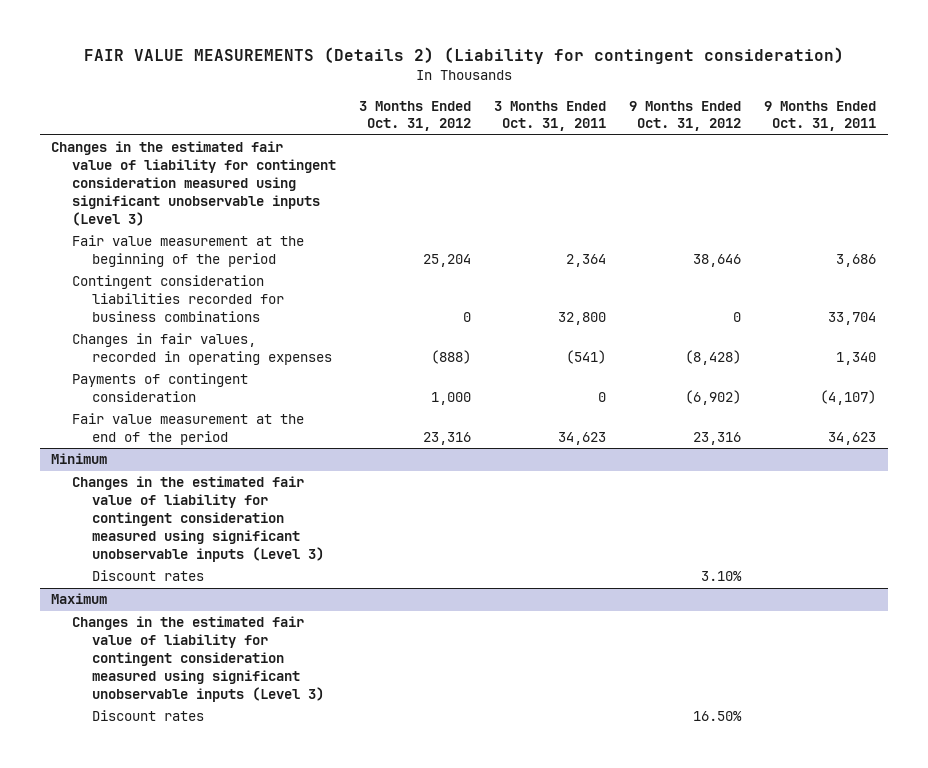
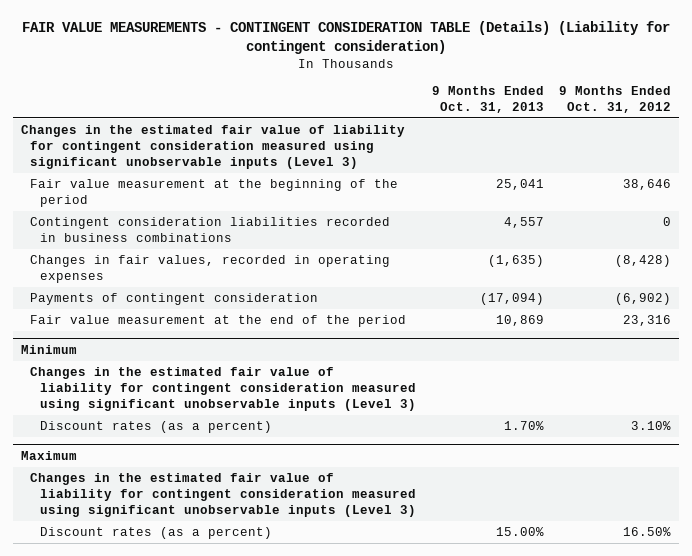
- FAIR VALUE MEASUREMENTS (Details 2) (Liability for contingent consideration)
+ FAIR VALUE MEASUREMENTS - CONTINGENT CONSIDERATION TABLE (Details) (Liability for contingent consideration)
- | 3 Months Ended Oct. 31, 2012 | 3 Months Ended Oct. 31, 2011 | 9 Months Ended Oct. 31, 2012 | 9 Months Ended Oct. 31, 2011
+ | 9 Months Ended Oct. 31, 2013 | 9 Months Ended Oct. 31, 2012
- Contingent consideration liabilities recorded for business combinations | 0 | 32,800 | 0 | 33,704
+ Contingent consideration liabilities recorded in business combinations | 4,557 | 0
@ Minimum
- Discount rates | | | 3.10% |
+ Discount rates (as a percent) | 1.70% | 3.10%
@ Maximum
- Discount rates | | | 16.50% |
+ Discount rates (as a percent) | 15.00% | 16.50%

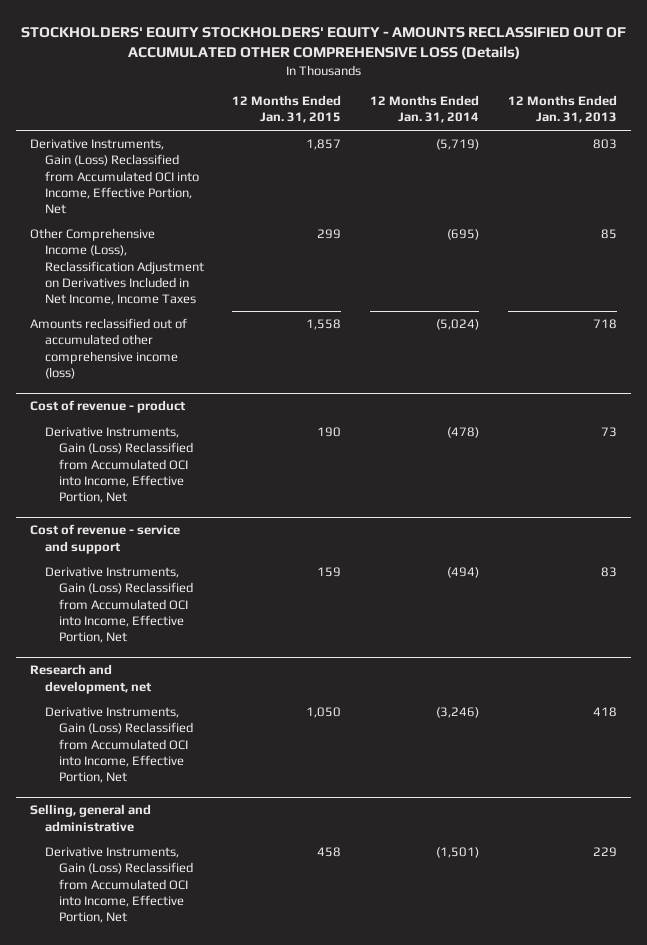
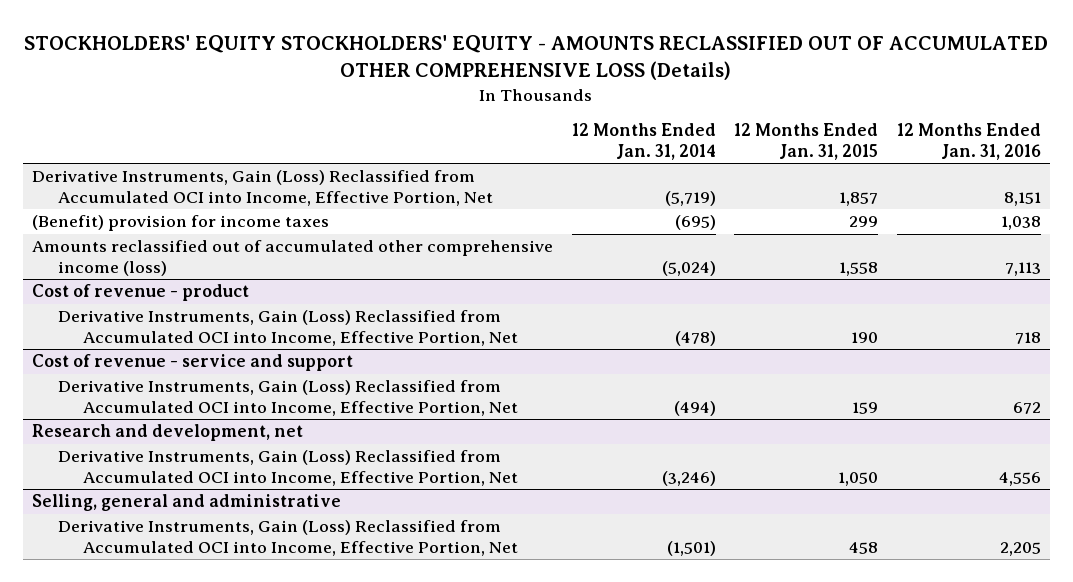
- | 12 Months Ended Jan. 31, 2015 | 12 Months Ended Jan. 31, 2014 | 12 Months Ended Jan. 31, 2013
+ | 12 Months Ended Jan. 31, 2014 | 12 Months Ended Jan. 31, 2015 | 12 Months Ended Jan. 31, 2016
- Other Comprehensive Income (Loss), Reclassification Adjustment on Derivatives Included in Net Income, Income Taxes | 299 | (695) | 85
+ (Benefit) provision for income taxes | (695) | 299 | 1,038

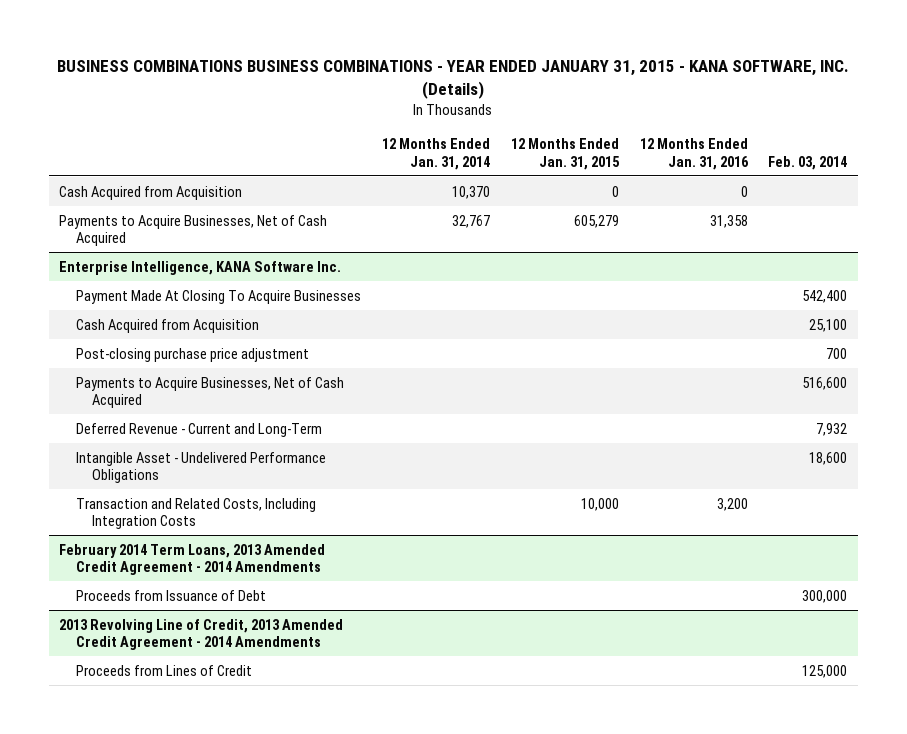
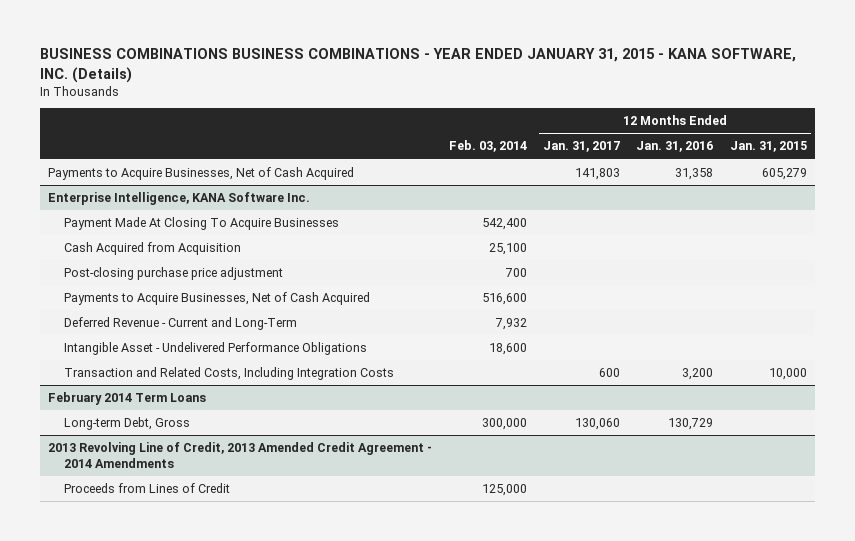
- | 12 Months Ended Jan. 31, 2014 | 12 Months Ended Jan. 31, 2015 | 12 Months Ended Jan. 31, 2016 | Feb. 03, 2014
+ | Feb. 03, 2014 | 12 Months Ended Jan. 31, 2017 | 12 Months Ended Jan. 31, 2016 | 12 Months Ended Jan. 31, 2015
- Cash Acquired from Acquisition | 10,370 | 0 | 0 |
- February 2014 Term Loans, 2013 Amended Credit Agreement - 2014 Amendments
- Proceeds from Issuance of Debt | | | | 300,000
+ February 2014 Term Loans
+ Long-term Debt, Gross | 300,000 | 130,060 | 130,729 |

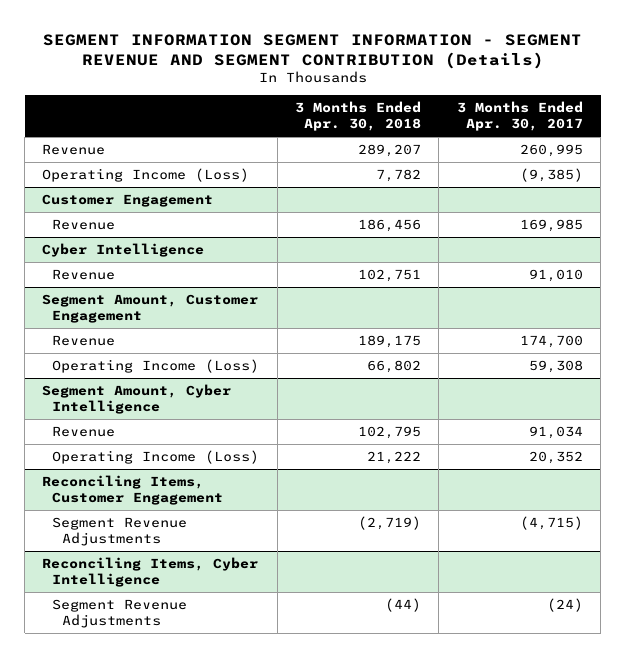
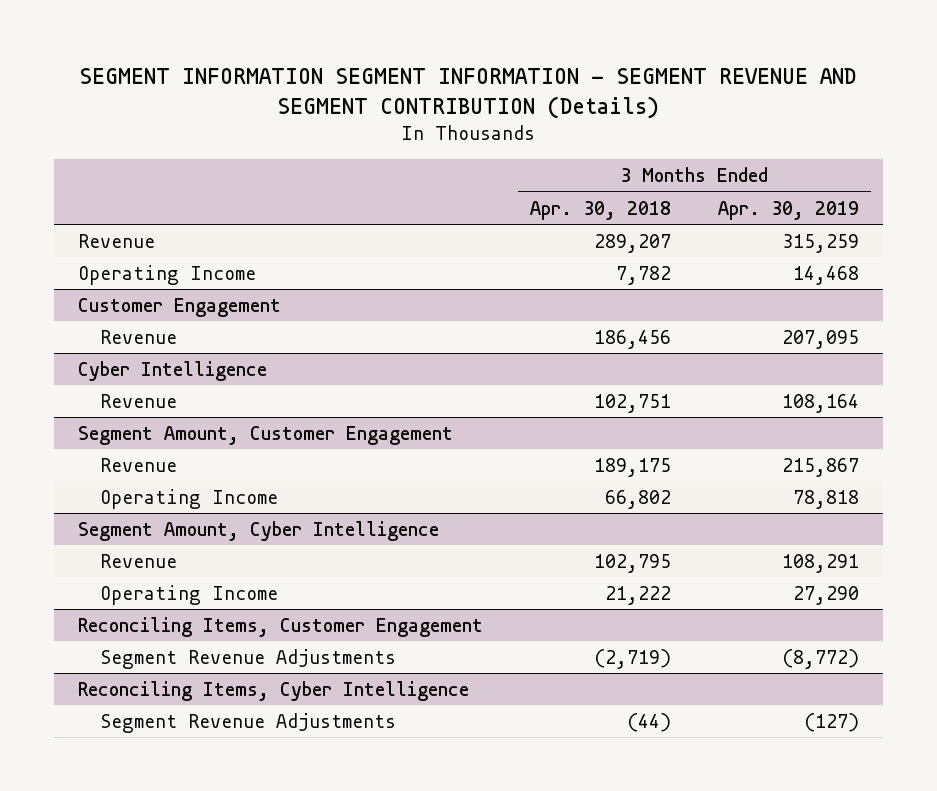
- | 3 Months Ended Apr. 30, 2018 | 3 Months Ended Apr. 30, 2017
+ | 3 Months Ended Apr. 30, 2018 | 3 Months Ended Apr. 30, 2019
- Operating Income (Loss) | 7,782 | (9,385)
+ Operating Income | 7,782 | 14,468
@ Segment Amount, Customer Engagement
- Operating Income (Loss) | 66,802 | 59,308
+ Operating Income | 66,802 | 78,818
@ Segment Amount, Cyber Intelligence
- Operating Income (Loss) | 21,222 | 20,352
+ Operating Income | 21,222 | 27,290

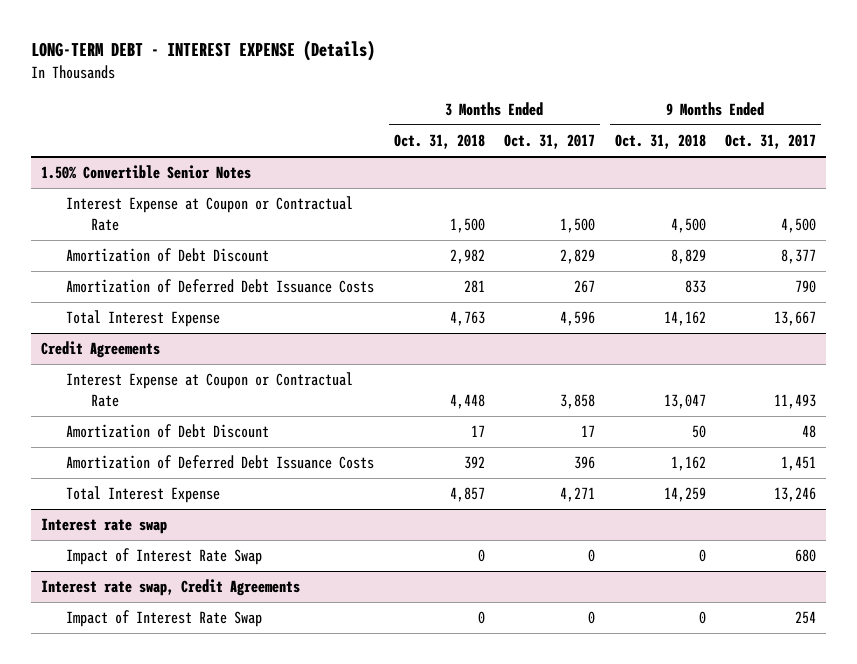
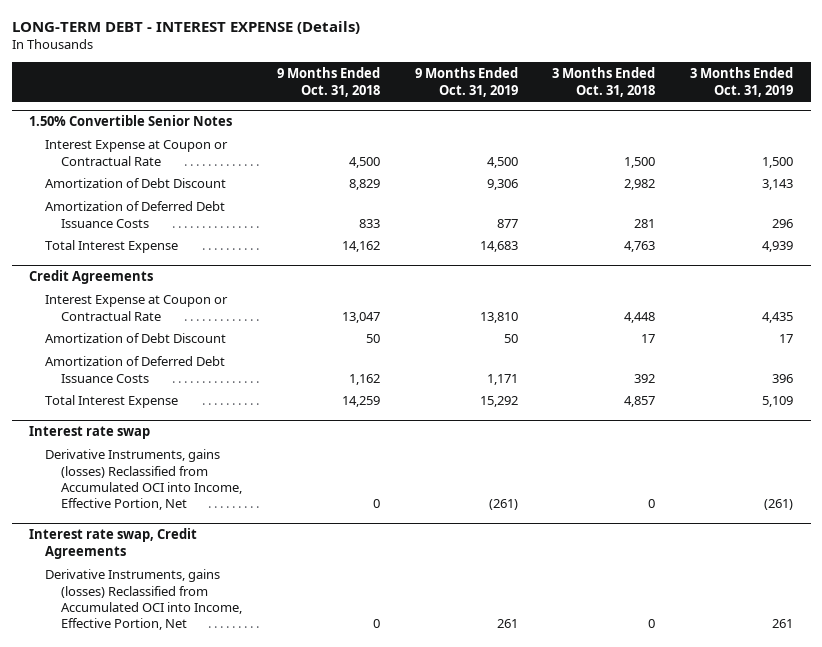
- | 3 Months Ended Oct. 31, 2018 | 3 Months Ended Oct. 31, 2017 | 9 Months Ended Oct. 31, 2018 | 9 Months Ended Oct. 31, 2017
+ | 9 Months Ended Oct. 31, 2018 | 9 Months Ended Oct. 31, 2019 | 3 Months Ended Oct. 31, 2018 | 3 Months Ended Oct. 31, 2019
@ Interest rate swap
- Impact of Interest Rate Swap | 0 | 0 | 0 | 680
+ Derivative Instruments, gains (losses) Reclassified from Accumulated OCI into Income, Effective Portion, Net | 0 | (261) | 0 | (261)
@ Interest rate swap, Credit Agreements
- Impact of Interest Rate Swap | 0 | 0 | 0 | 254
+ Derivative Instruments, gains (losses) Reclassified from Accumulated OCI into Income, Effective Portion, Net | 0 | 261 | 0 | 261

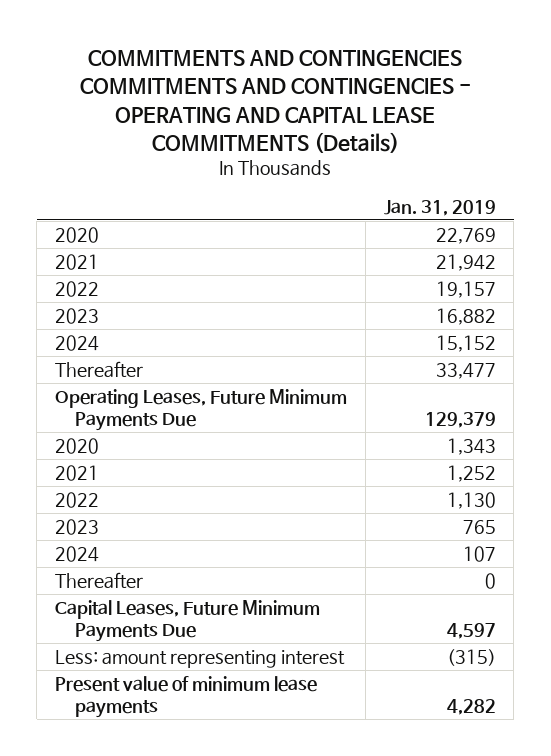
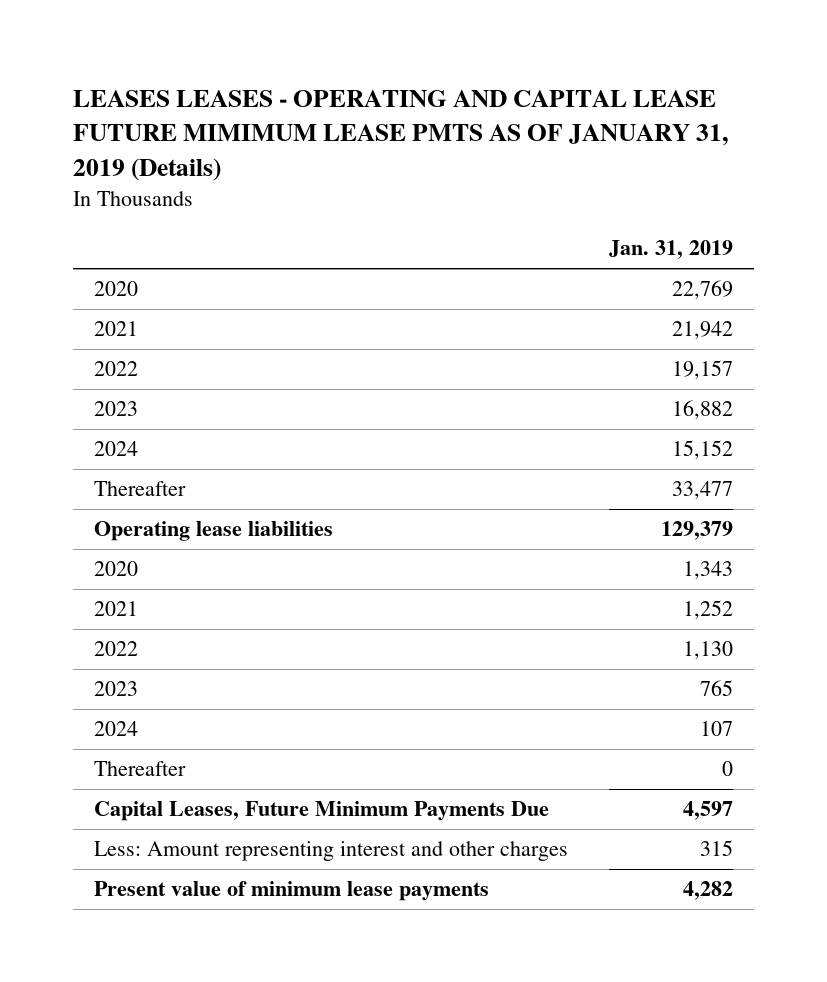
- COMMITMENTS AND CONTINGENCIES COMMITMENTS AND CONTINGENCIES - OPERATING AND CAPITAL LEASE COMMITMENTS (Details)
+ LEASES LEASES - OPERATING AND CAPITAL LEASE FUTURE MIMIMUM LEASE PMTS AS OF JANUARY 31, 2019 (Details)
- Operating Leases, Future Minimum Payments Due | 129,379
+ Operating lease liabilities | 129,379
- Less: amount representing interest | (315)
+ Less: Amount representing interest and other charges | 315

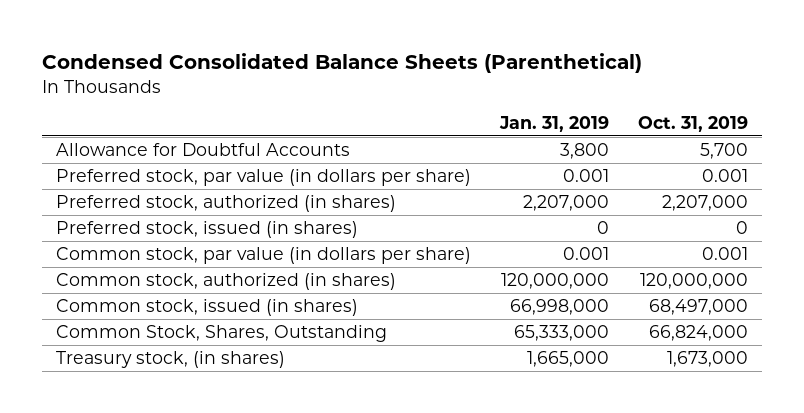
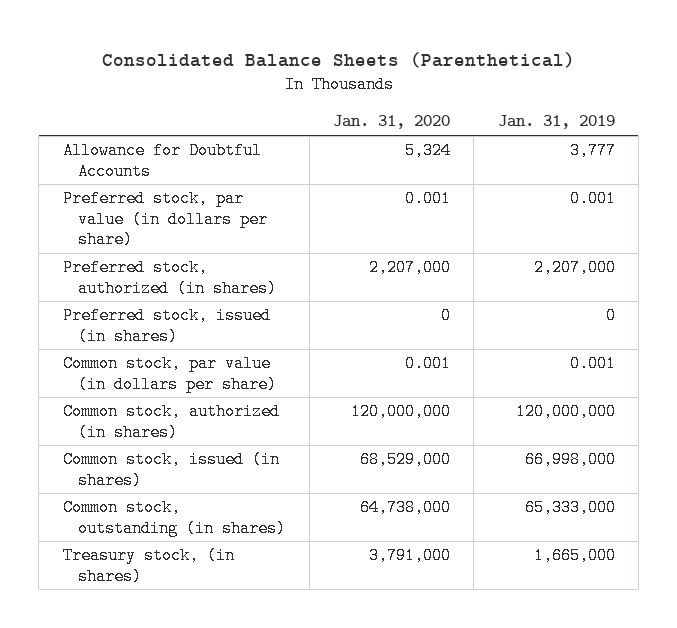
- Condensed Consolidated Balance Sheets (Parenthetical)
+ Consolidated Balance Sheets (Parenthetical)
- | Jan. 31, 2019 | Oct. 31, 2019
+ | Jan. 31, 2020 | Jan. 31, 2019
- Allowance for Doubtful Accounts | 3,800 | 5,700
+ Allowance for Doubtful Accounts | 5,324 | 3,777
- Common Stock, Shares, Outstanding | 65,333,000 | 66,824,000
+ Common stock, outstanding (in shares) | 64,738,000 | 65,333,000

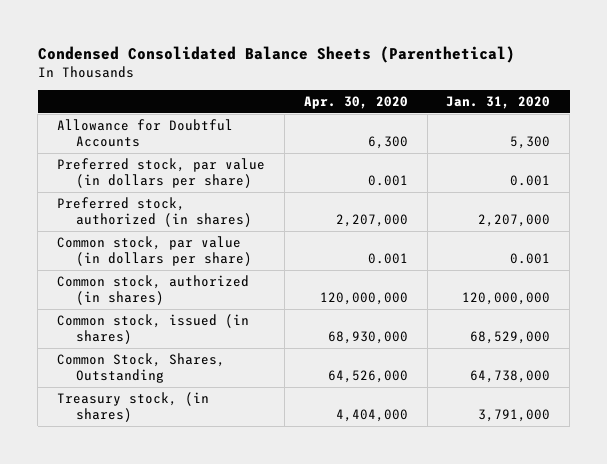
- Consolidated Balance Sheets (Parenthetical)
+ Condensed Consolidated Balance Sheets (Parenthetical)
- | Jan. 31, 2020 | Jan. 31, 2019
+ | Apr. 30, 2020 | Jan. 31, 2020
- Allowance for Doubtful Accounts | 5,324 | 3,777
+ Allowance for Doubtful Accounts | 6,300 | 5,300
- Preferred stock, issued (in shares) | 0 | 0
- Common stock, outstanding (in shares) | 64,738,000 | 65,333,000
+ Common Stock, Shares, Outstanding | 64,526,000 | 64,738,000

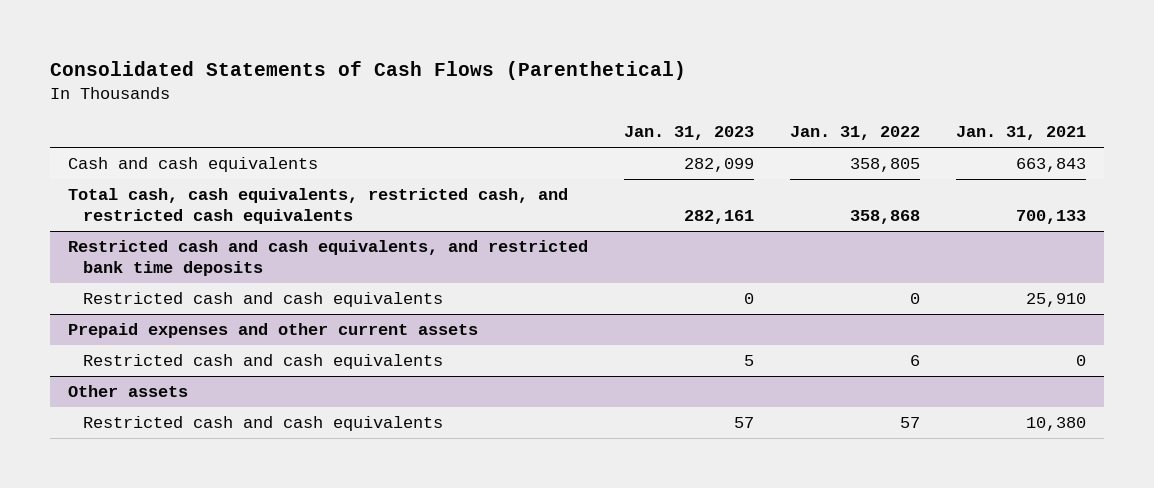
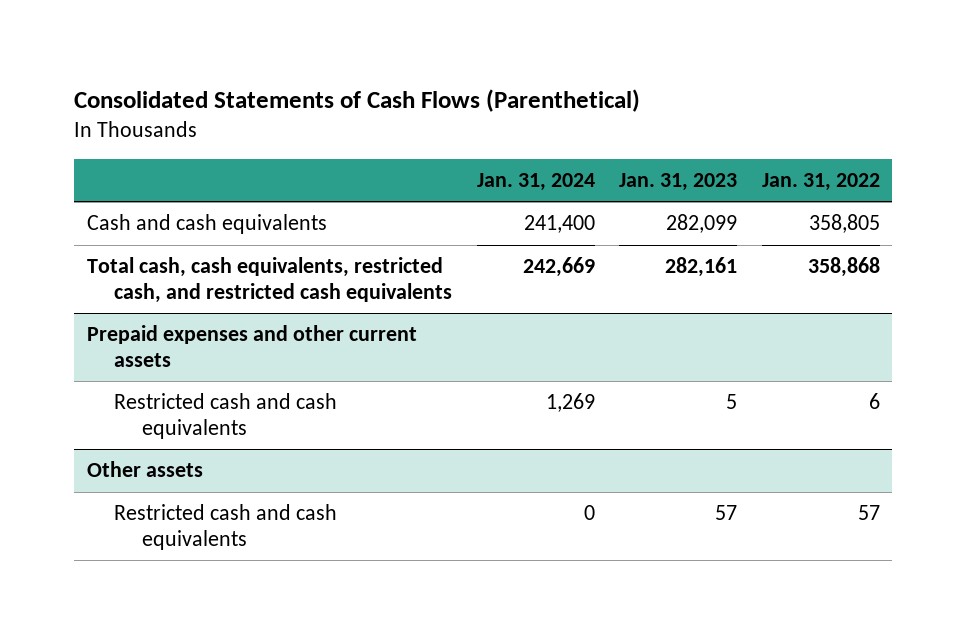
- | Jan. 31, 2023 | Jan. 31, 2022 | Jan. 31, 2021
+ | Jan. 31, 2024 | Jan. 31, 2023 | Jan. 31, 2022
- Restricted cash and cash equivalents, and restricted bank time deposits
- Restricted cash and cash equivalents | 0 | 0 | 25,910

